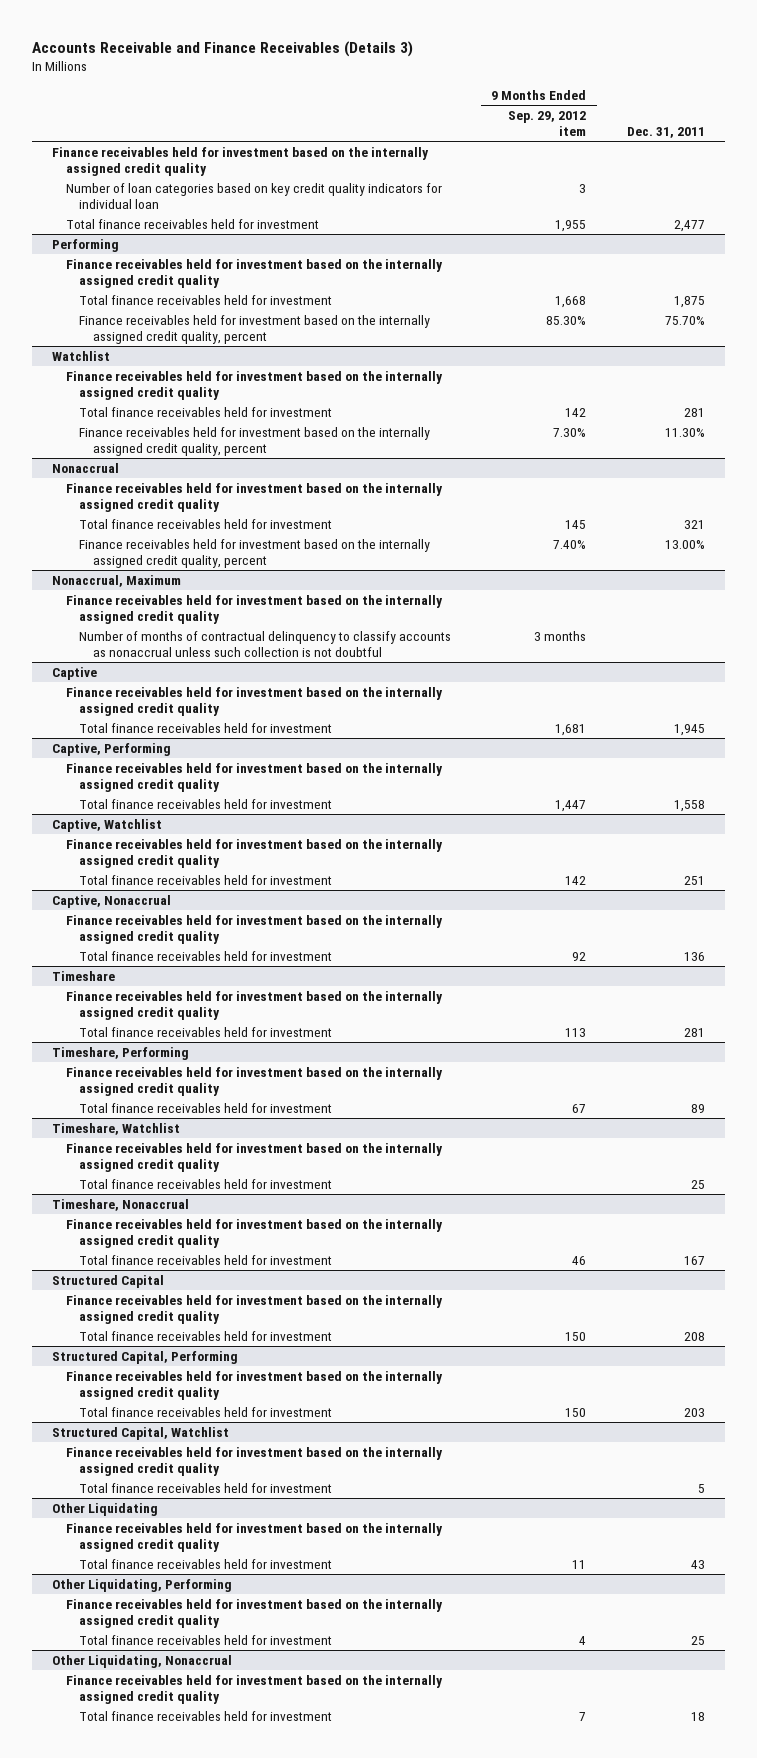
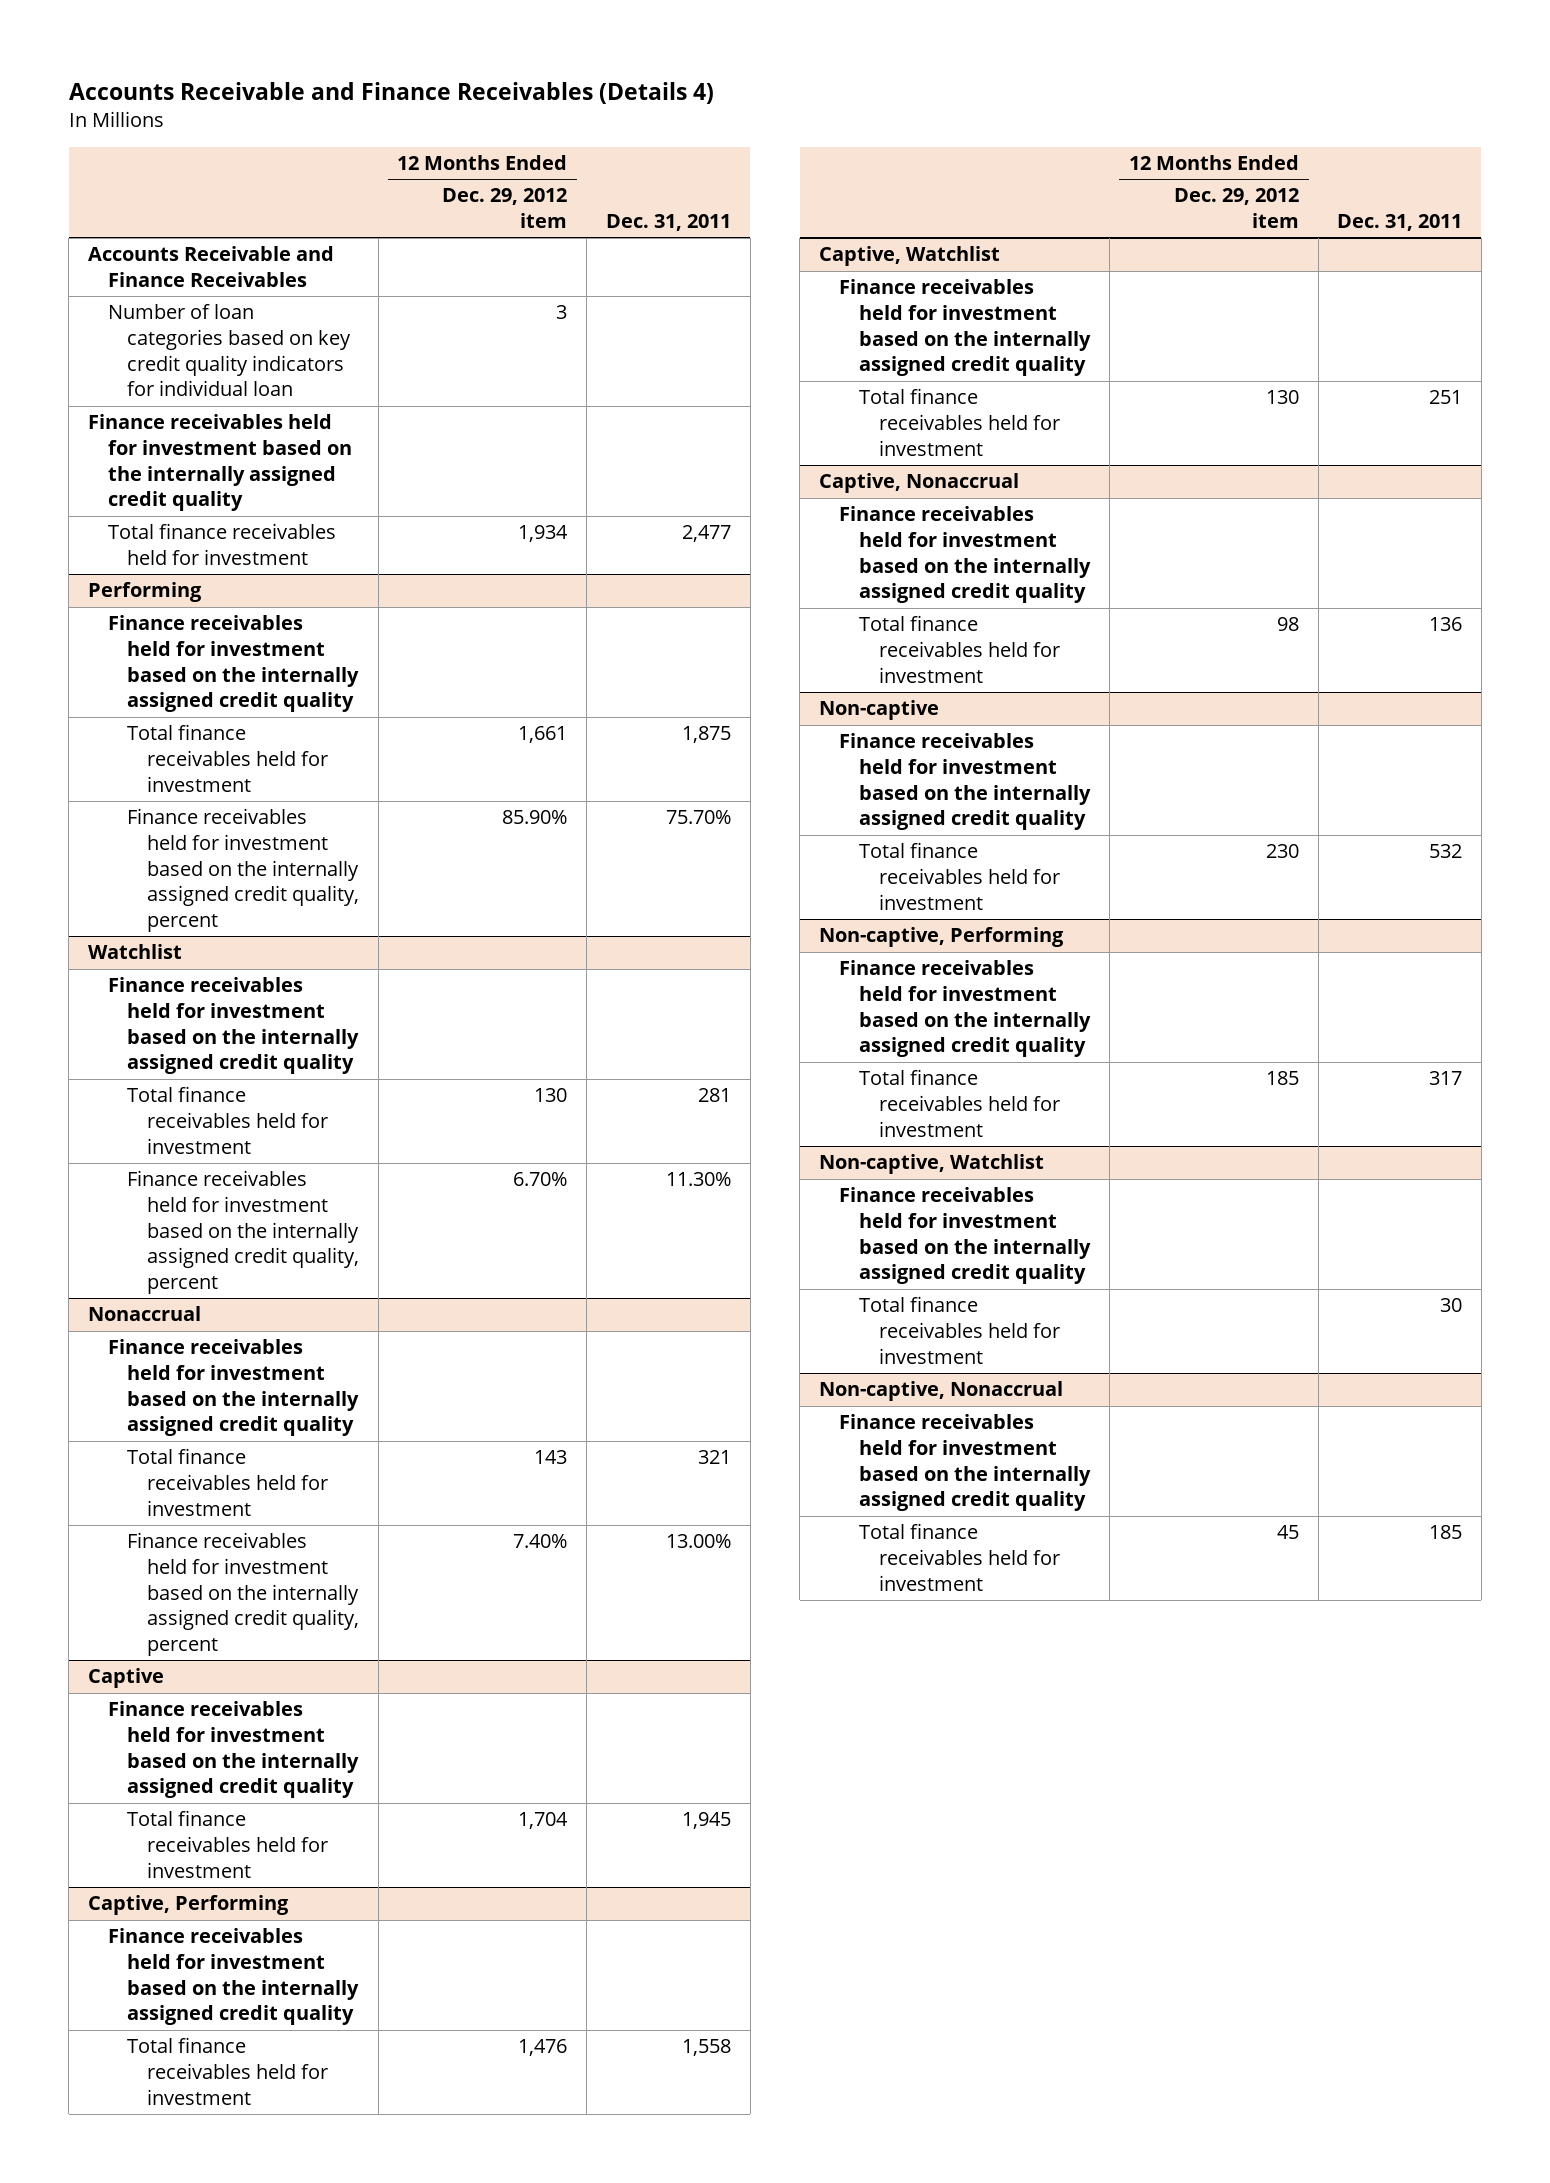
- Accounts Receivable and Finance Receivables (Details 3)
+ Accounts Receivable and Finance Receivables (Details 4)
- | 9 Months Ended Sep. 29, 2012 item | Dec. 31, 2011
+ | 12 Months Ended Dec. 29, 2012 item | Dec. 31, 2011
+ Accounts Receivable and Finance Receivables
moved down: Finance receivables held for investment based on the internally assigned credit quality
- Nonaccrual, Maximum
- Finance receivables held for investment based on the internally assigned credit quality
- Number of months of contractual delinquency to classify accounts as nonaccrual unless such collection is not doubtful | 3 months |
- Timeshare
- Finance receivables held for investment based on the internally assigned credit quality
- Total finance receivables held for investment | 113 | 281
- Timeshare, Performing
- Finance receivables held for investment based on the internally assigned credit quality
- Total finance receivables held for investment | 67 | 89
- Timeshare, Watchlist
- Finance receivables held for investment based on the internally assigned credit quality
- Total finance receivables held for investment | | 25
- Timeshare, Nonaccrual
- Finance receivables held for investment based on the internally assigned credit quality
- Total finance receivables held for investment | 46 | 167
- Structured Capital
- Finance receivables held for investment based on the internally assigned credit quality
- Total finance receivables held for investment | 150 | 208
- Structured Capital, Performing
- Finance receivables held for investment based on the internally assigned credit quality
- Total finance receivables held for investment | 150 | 203
- Structured Capital, Watchlist
+ Non-captive
- Total finance receivables held for investment | | 5
- Other Liquidating
+ Total finance receivables held for investment | 230 | 532
+ Non-captive, Performing
- Total finance receivables held for investment | 11 | 43
- Other Liquidating, Performing
+ Total finance receivables held for investment | 185 | 317
+ Non-captive, Watchlist
- Total finance receivables held for investment | 4 | 25
- Other Liquidating, Nonaccrual
+ Total finance receivables held for investment | | 30
+ Non-captive, Nonaccrual
- Total finance receivables held for investment | 7 | 18
+ Total finance receivables held for investment | 45 | 185

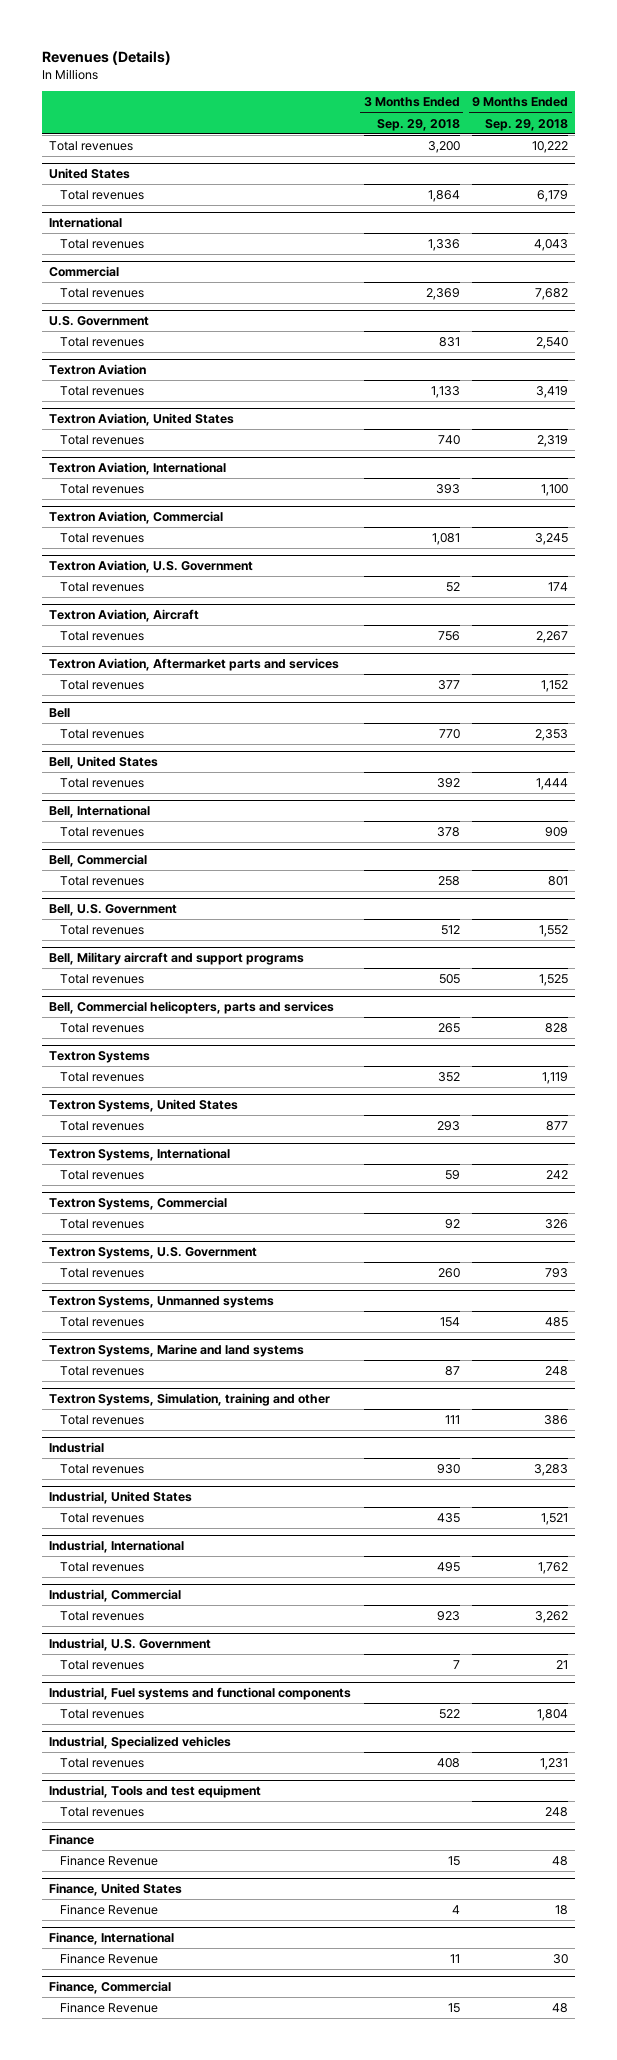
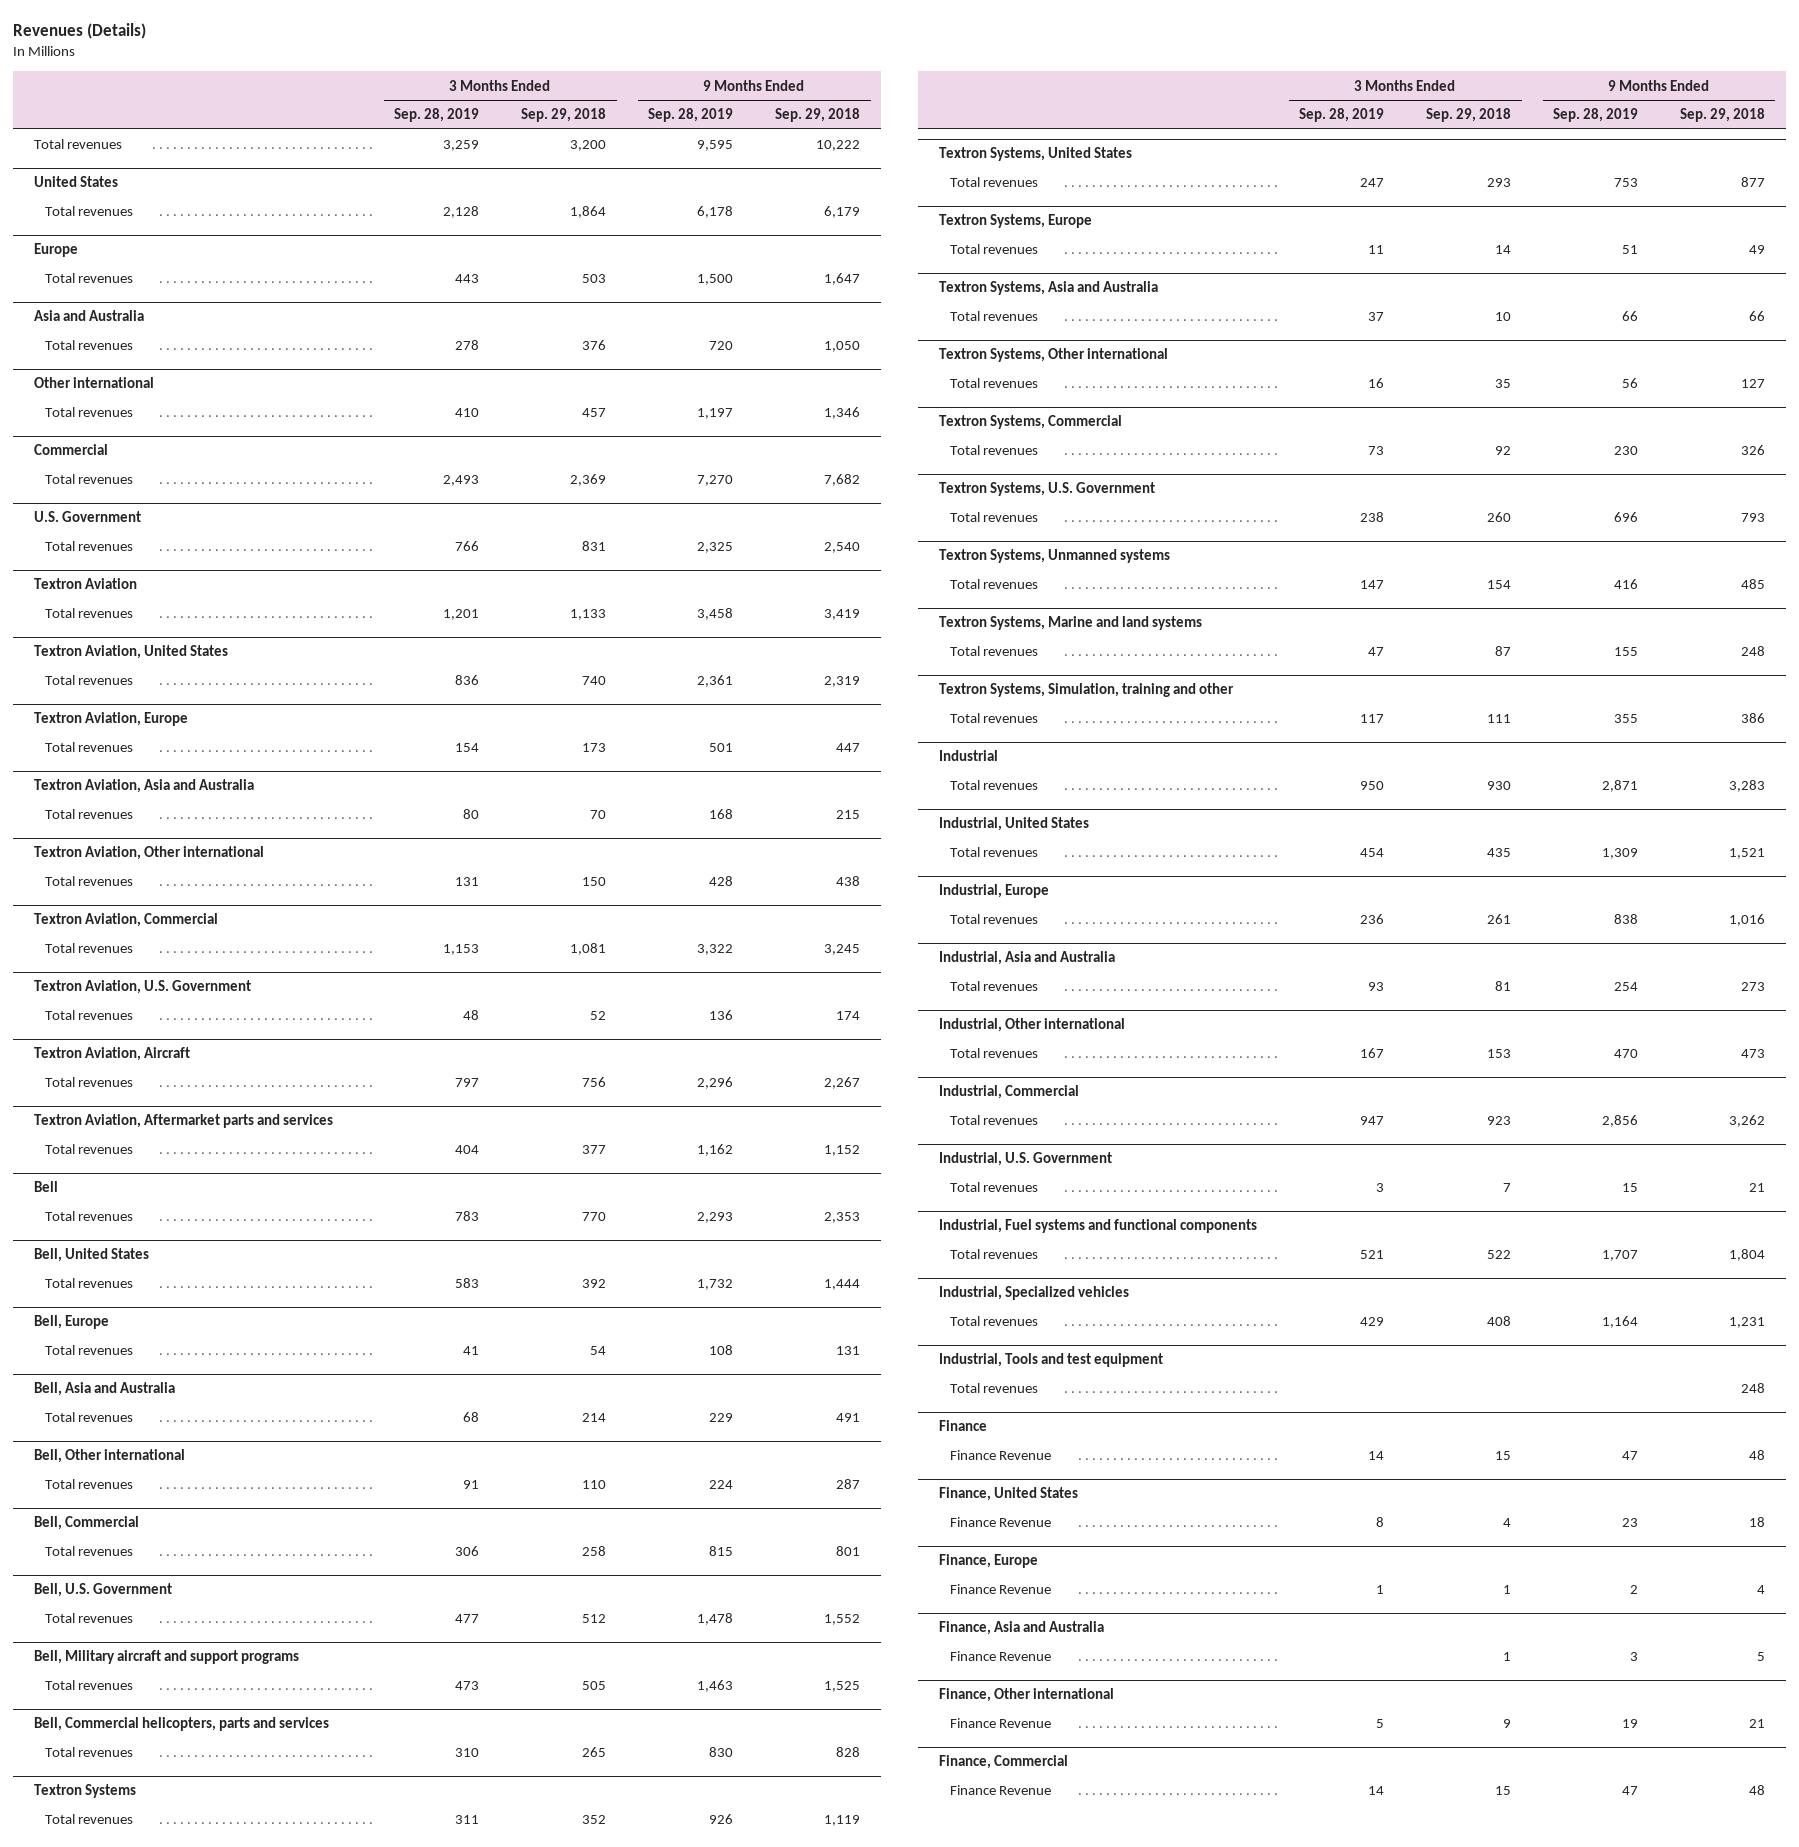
- | 3 Months Ended Sep. 29, 2018 | 9 Months Ended Sep. 29, 2018
+ | 3 Months Ended Sep. 28, 2019 | 3 Months Ended Sep. 29, 2018 | 9 Months Ended Sep. 28, 2019 | 9 Months Ended Sep. 29, 2018
- International
- Total revenues | 1,336 | 4,043
+ Europe
+ Total revenues | 443 | 503 | 1,500 | 1,647
+ Asia and Australia
+ Total revenues | 278 | 376 | 720 | 1,050
+ Other international
+ Total revenues | 410 | 457 | 1,197 | 1,346
- Textron Aviation, International
- Total revenues | 393 | 1,100
+ Textron Aviation, Europe
+ Total revenues | 154 | 173 | 501 | 447
+ Textron Aviation, Asia and Australia
+ Total revenues | 80 | 70 | 168 | 215
+ Textron Aviation, Other international
+ Total revenues | 131 | 150 | 428 | 438
- Bell, International
- Total revenues | 378 | 909
+ Bell, Europe
+ Total revenues | 41 | 54 | 108 | 131
+ Bell, Asia and Australia
+ Total revenues | 68 | 214 | 229 | 491
+ Bell, Other international
+ Total revenues | 91 | 110 | 224 | 287
- Textron Systems, International
- Total revenues | 59 | 242
+ Textron Systems, Europe
+ Total revenues | 11 | 14 | 51 | 49
+ Textron Systems, Asia and Australia
+ Total revenues | 37 | 10 | 66 | 66
+ Textron Systems, Other international
+ Total revenues | 16 | 35 | 56 | 127
- Industrial, International
- Total revenues | 495 | 1,762
+ Industrial, Europe
+ Total revenues | 236 | 261 | 838 | 1,016
+ Industrial, Asia and Australia
+ Total revenues | 93 | 81 | 254 | 273
+ Industrial, Other international
+ Total revenues | 167 | 153 | 470 | 473
- Finance, International
- Finance Revenue | 11 | 30
+ Finance, Europe
+ Finance Revenue | 1 | 1 | 2 | 4
+ Finance, Asia and Australia
+ Finance Revenue | | 1 | 3 | 5
+ Finance, Other international
+ Finance Revenue | 5 | 9 | 19 | 21

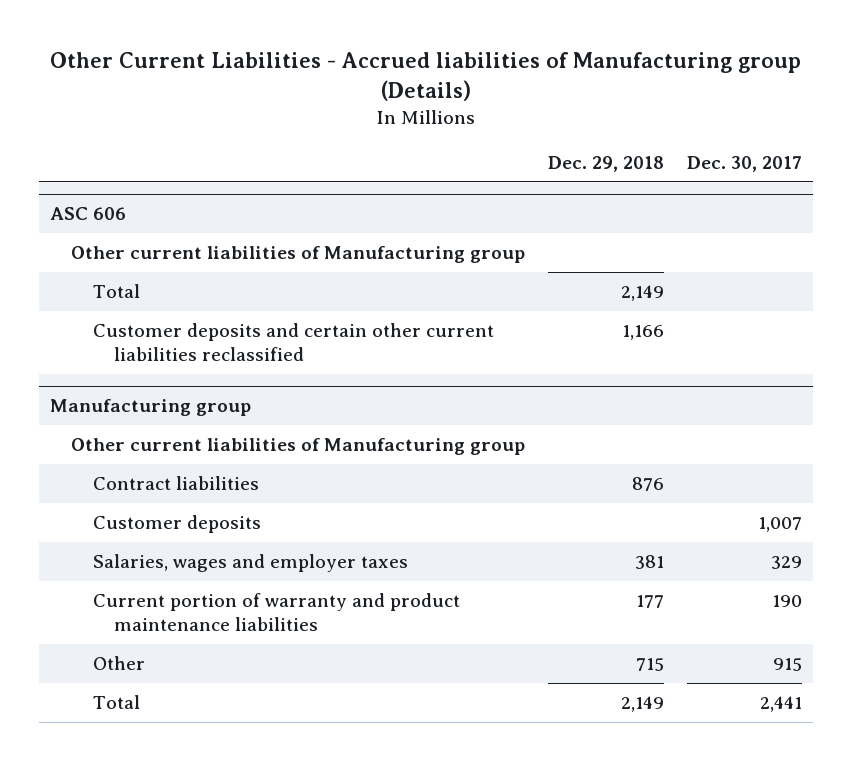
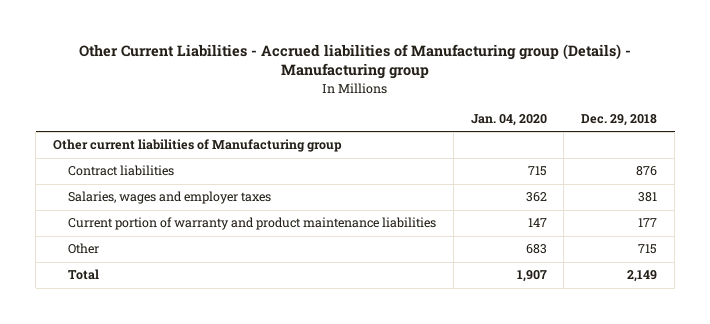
- Other Current Liabilities - Accrued liabilities of Manufacturing group (Details)
+ Other Current Liabilities - Accrued liabilities of Manufacturing group (Details) - Manufacturing group
- | Dec. 29, 2018 | Dec. 30, 2017
+ | Jan. 04, 2020 | Dec. 29, 2018
- ASC 606
- Total | 2,149 |
- Customer deposits and certain other current liabilities reclassified | 1,166 |
- Manufacturing group
- Other current liabilities of Manufacturing group
- Customer deposits | | 1,007

